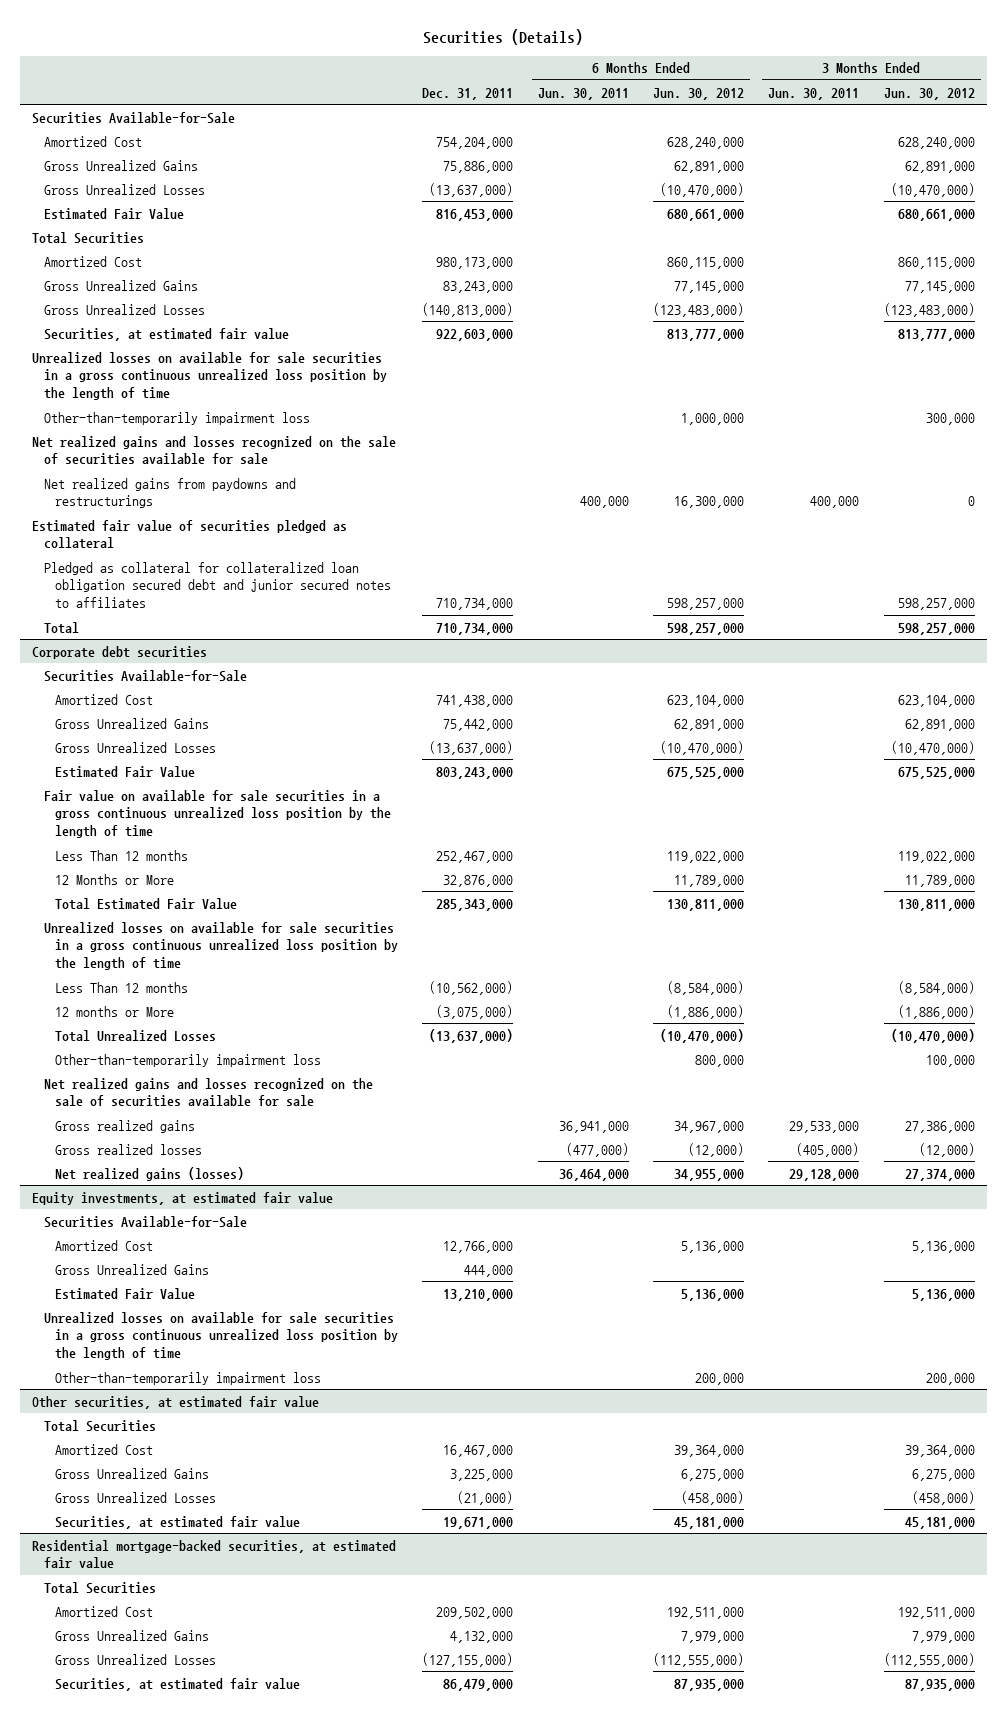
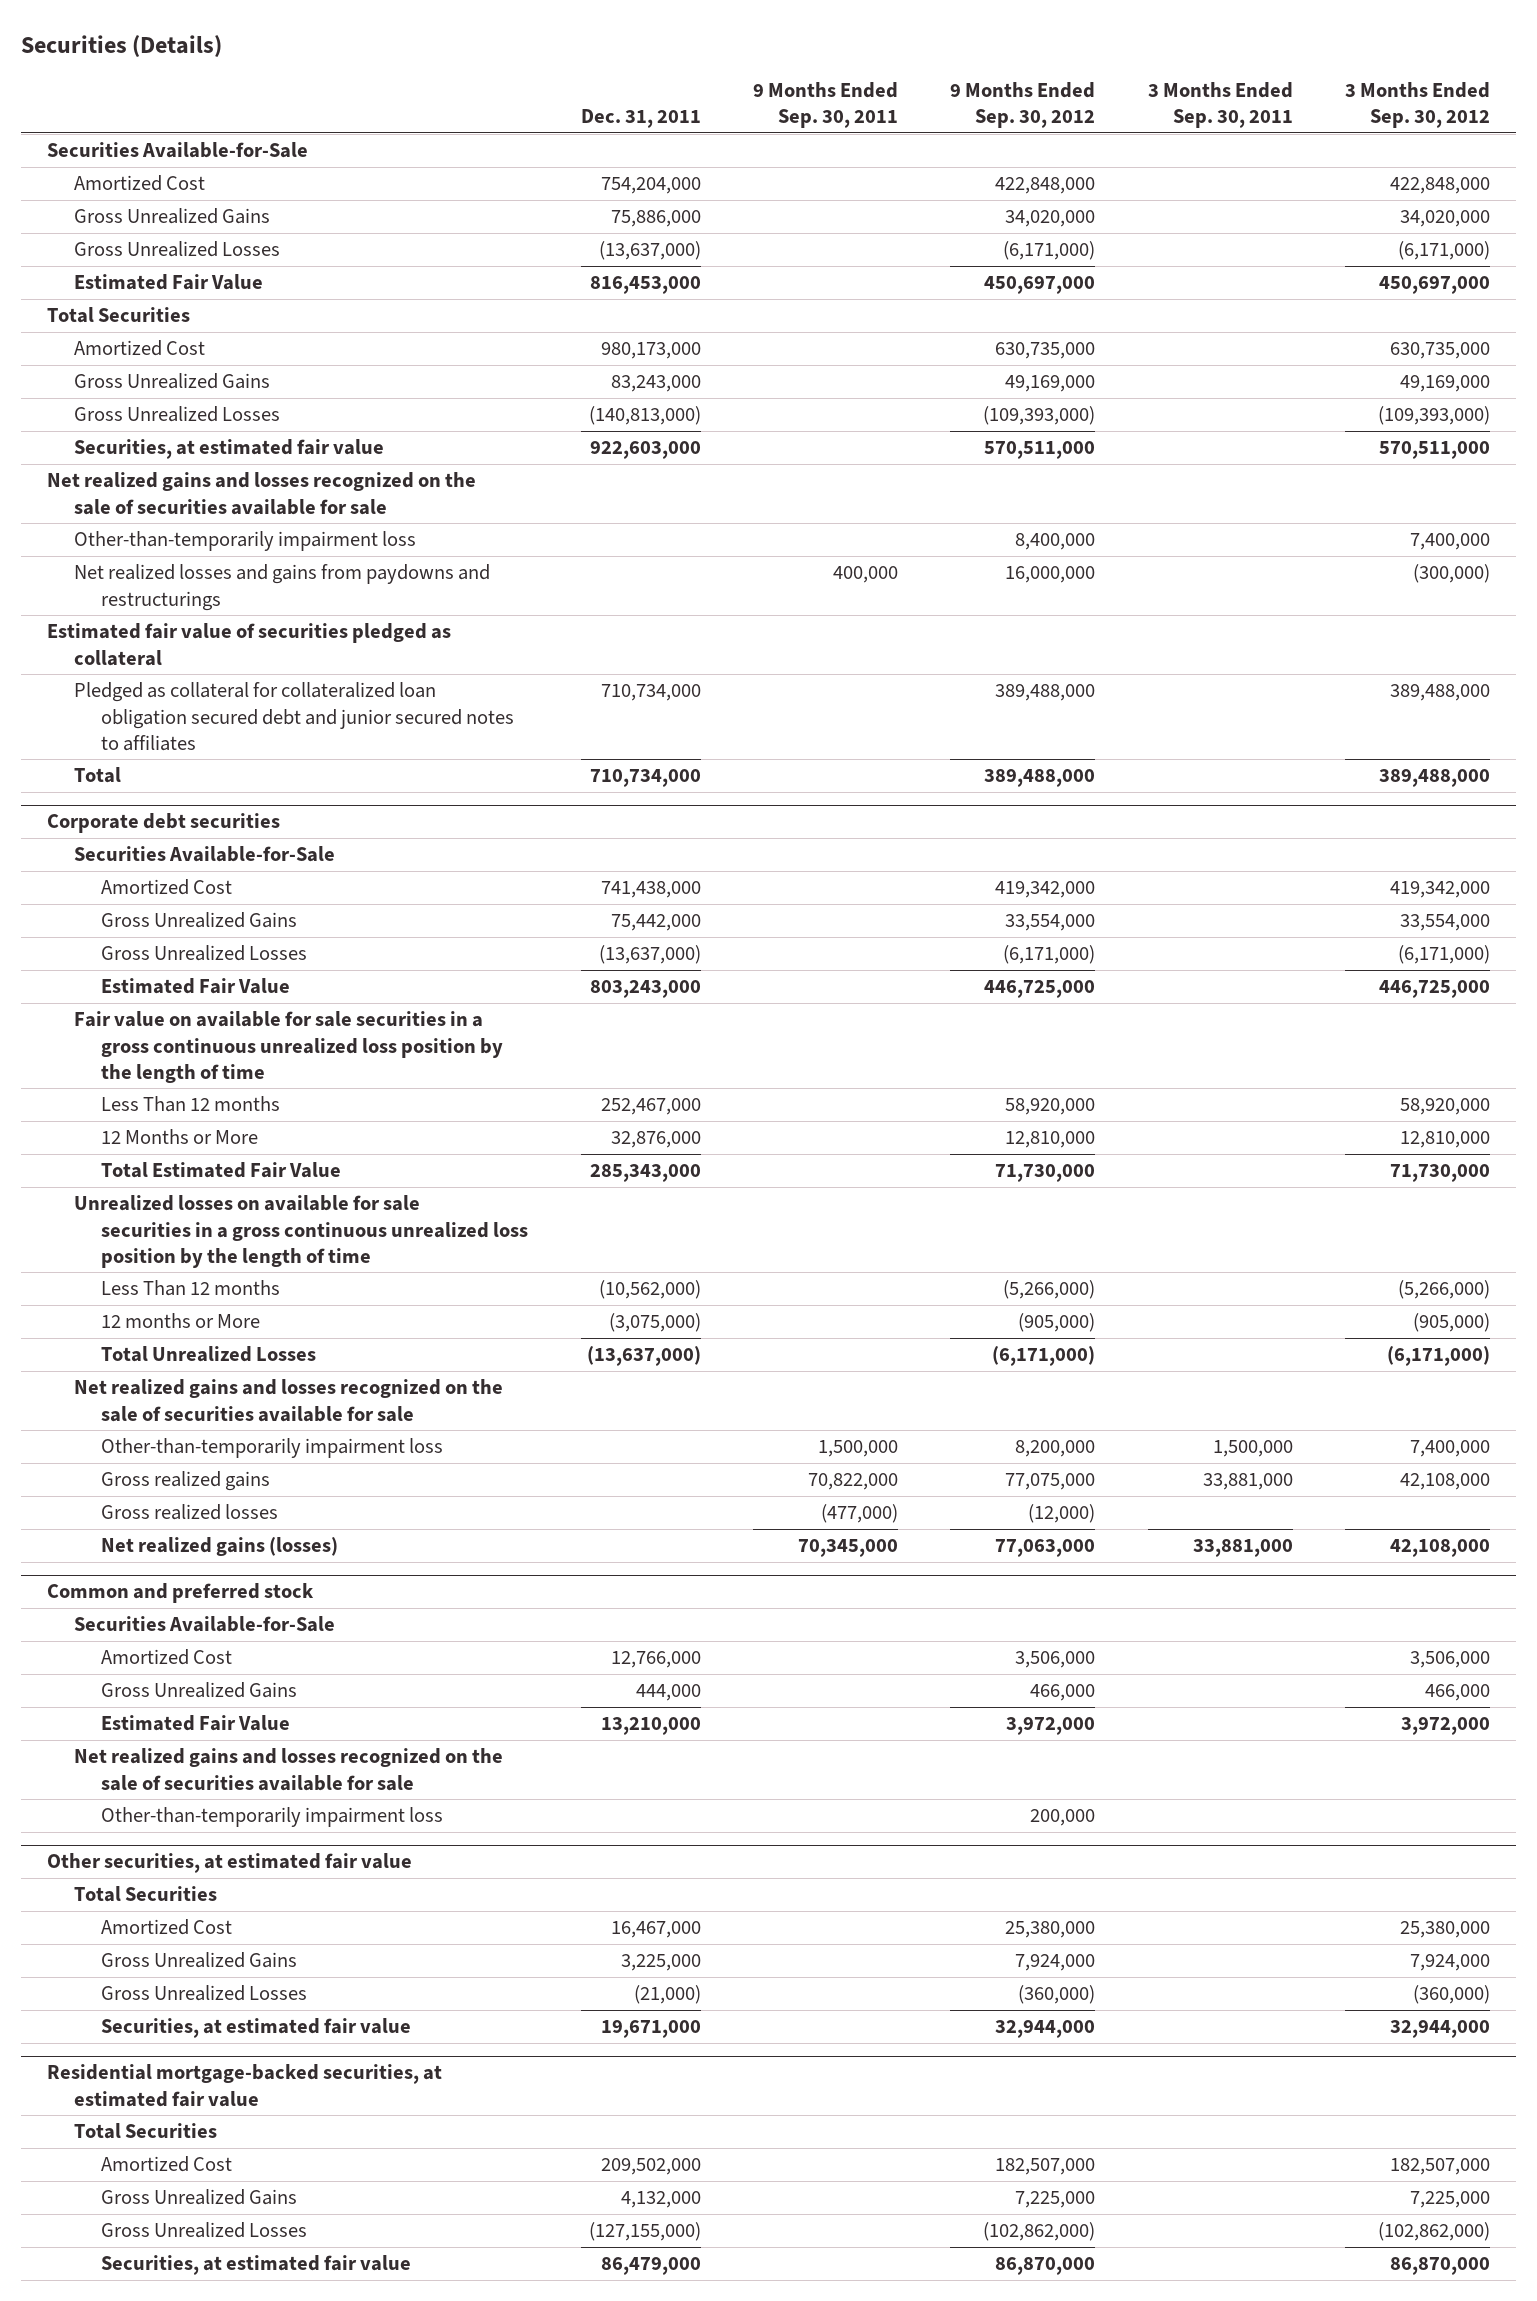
- | Dec. 31, 2011 | 6 Months Ended Jun. 30, 2011 | 6 Months Ended Jun. 30, 2012 | 3 Months Ended Jun. 30, 2011 | 3 Months Ended Jun. 30, 2012
+ | Dec. 31, 2011 | 9 Months Ended Sep. 30, 2011 | 9 Months Ended Sep. 30, 2012 | 3 Months Ended Sep. 30, 2011 | 3 Months Ended Sep. 30, 2012
- Unrealized losses on available for sale securities in a gross continuous unrealized loss position by the length of time
- Net realized gains from paydowns and restructurings | | 400,000 | 16,300,000 | 400,000 | 0
moved down: Other-than-temporarily impairment loss | | | 8,400,000 | | 7,400,000
+ Net realized losses and gains from paydowns and restructurings | | 400,000 | 16,000,000 | | (300,000)
@ Corporate debt securities
moved down: Other-than-temporarily impairment loss | | 1,500,000 | 8,200,000 | 1,500,000 | 7,400,000
- Equity investments, at estimated fair value
+ Common and preferred stock
- Unrealized losses on available for sale securities in a gross continuous unrealized loss position by the length of time
+ Net realized gains and losses recognized on the sale of securities available for sale

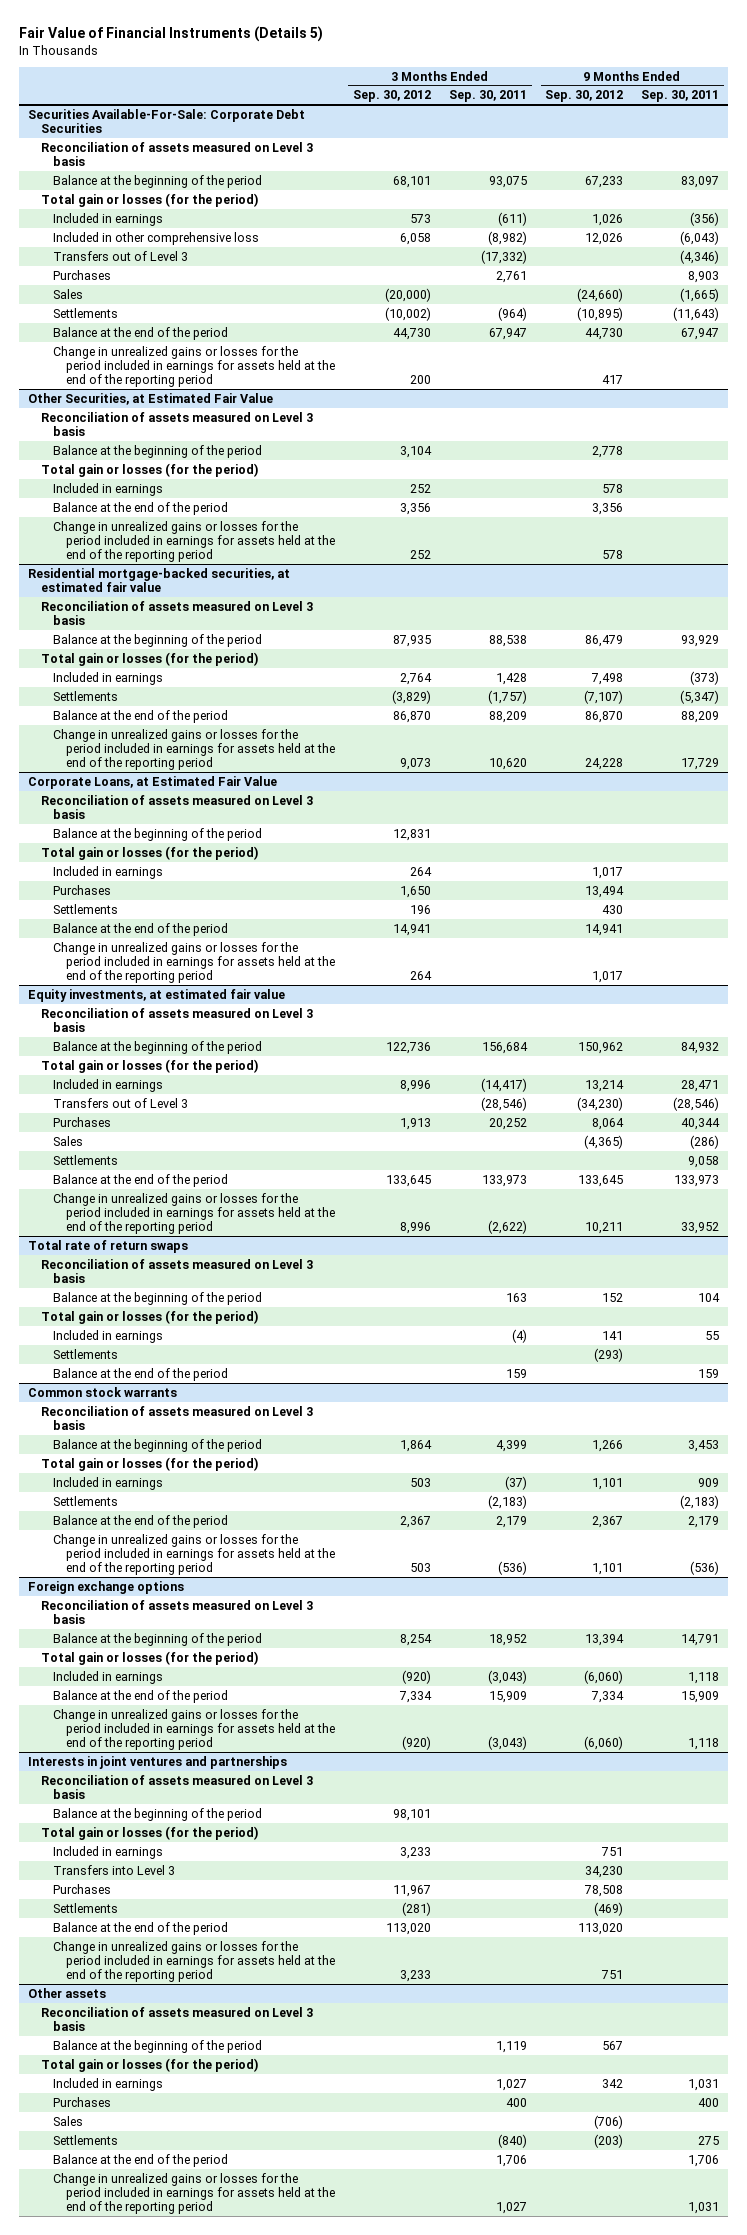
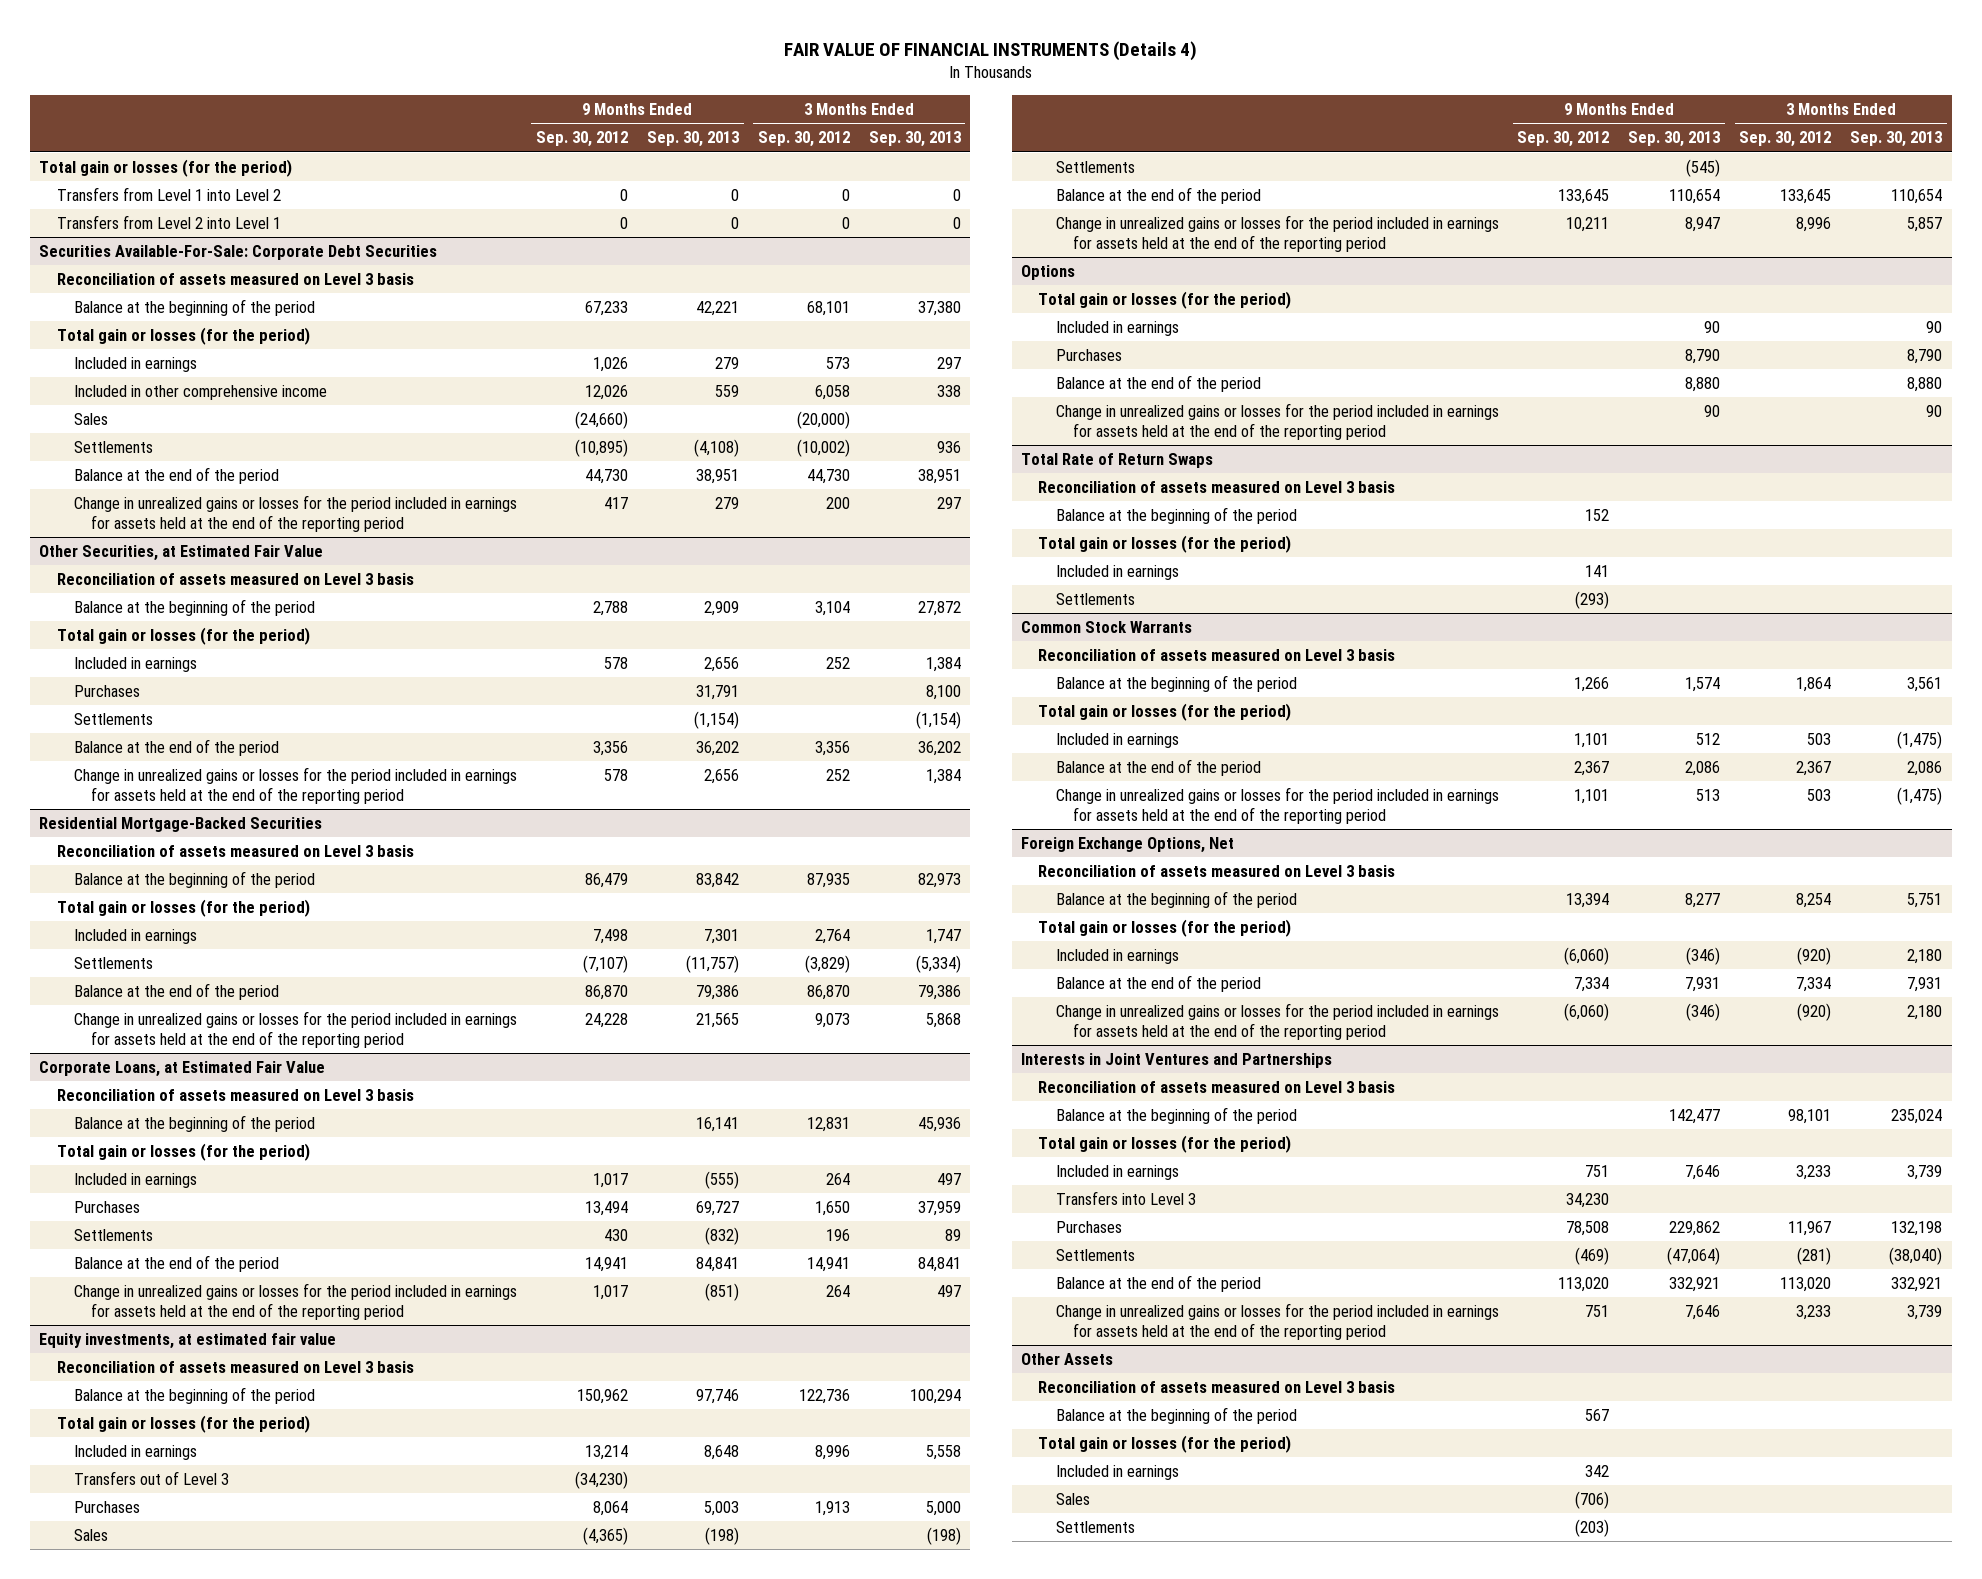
- Fair Value of Financial Instruments (Details 5)
+ FAIR VALUE OF FINANCIAL INSTRUMENTS (Details 4)
- | 3 Months Ended Sep. 30, 2012 | 3 Months Ended Sep. 30, 2011 | 9 Months Ended Sep. 30, 2012 | 9 Months Ended Sep. 30, 2011
+ | 9 Months Ended Sep. 30, 2012 | 9 Months Ended Sep. 30, 2013 | 3 Months Ended Sep. 30, 2012 | 3 Months Ended Sep. 30, 2013
+ Total gain or losses (for the period)
+ Transfers from Level 1 into Level 2 | 0 | 0 | 0 | 0
+ Transfers from Level 2 into Level 1 | 0 | 0 | 0 | 0
@ Securities Available-For-Sale: Corporate Debt Securities
- Included in other comprehensive loss | 6,058 | (8,982) | 12,026 | (6,043)
- Transfers out of Level 3 | | (17,332) | | (4,346)
- Purchases | | 2,761 | | 8,903
+ Included in other comprehensive income | 12,026 | 559 | 6,058 | 338
@ Other Securities, at Estimated Fair Value
- Balance at the beginning of the period | 3,104 | | 2,778 |
+ Balance at the beginning of the period | 2,788 | 2,909 | 3,104 | 27,872
+ Purchases | | 31,791 | | 8,100
+ Settlements | | (1,154) | | (1,154)
- Residential mortgage-backed securities, at estimated fair value
+ Residential Mortgage-Backed Securities
- Total rate of return swaps
+ Options
+ Total gain or losses (for the period)
+ Included in earnings | | 90 | | 90
+ Purchases | | 8,790 | | 8,790
+ Balance at the end of the period | | 8,880 | | 8,880
+ Change in unrealized gains or losses for the period included in earnings for assets held at the end of the reporting period | | 90 | | 90
+ Total Rate of Return Swaps
- Balance at the end of the period | | 159 | | 159
- Common stock warrants
+ Common Stock Warrants
- Settlements | | (2,183) | | (2,183)
- Foreign exchange options
+ Foreign Exchange Options, Net
- Interests in joint ventures and partnerships
+ Interests in Joint Ventures and Partnerships
- Other assets
+ Other Assets
- Purchases | | 400 | | 400
- Balance at the end of the period | | 1,706 | | 1,706
- Change in unrealized gains or losses for the period included in earnings for assets held at the end of the reporting period | | 1,027 | | 1,031

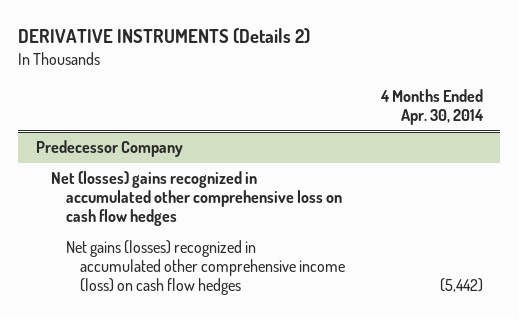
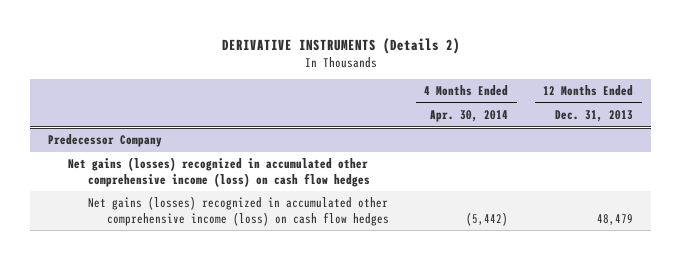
- | 4 Months Ended Apr. 30, 2014
+ | 4 Months Ended Apr. 30, 2014 | 12 Months Ended Dec. 31, 2013
@ Predecessor Company
- Net (losses) gains recognized in accumulated other comprehensive loss on cash flow hedges
+ Net gains (losses) recognized in accumulated other comprehensive income (loss) on cash flow hedges

